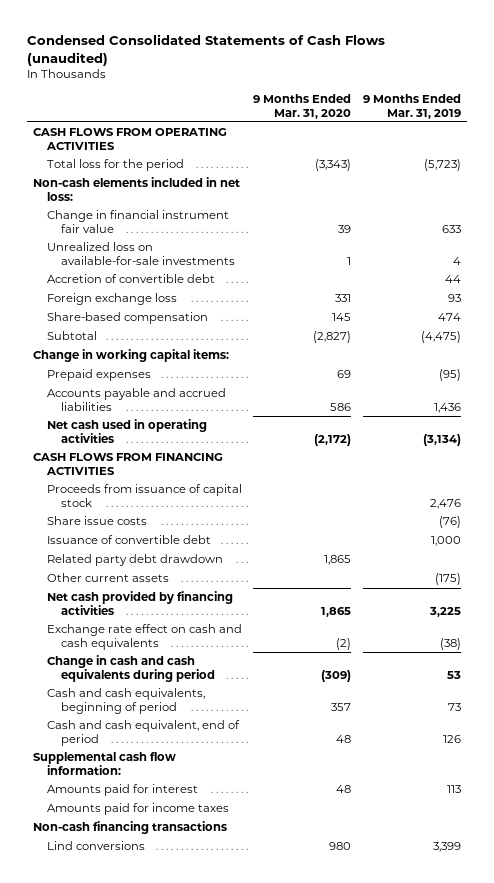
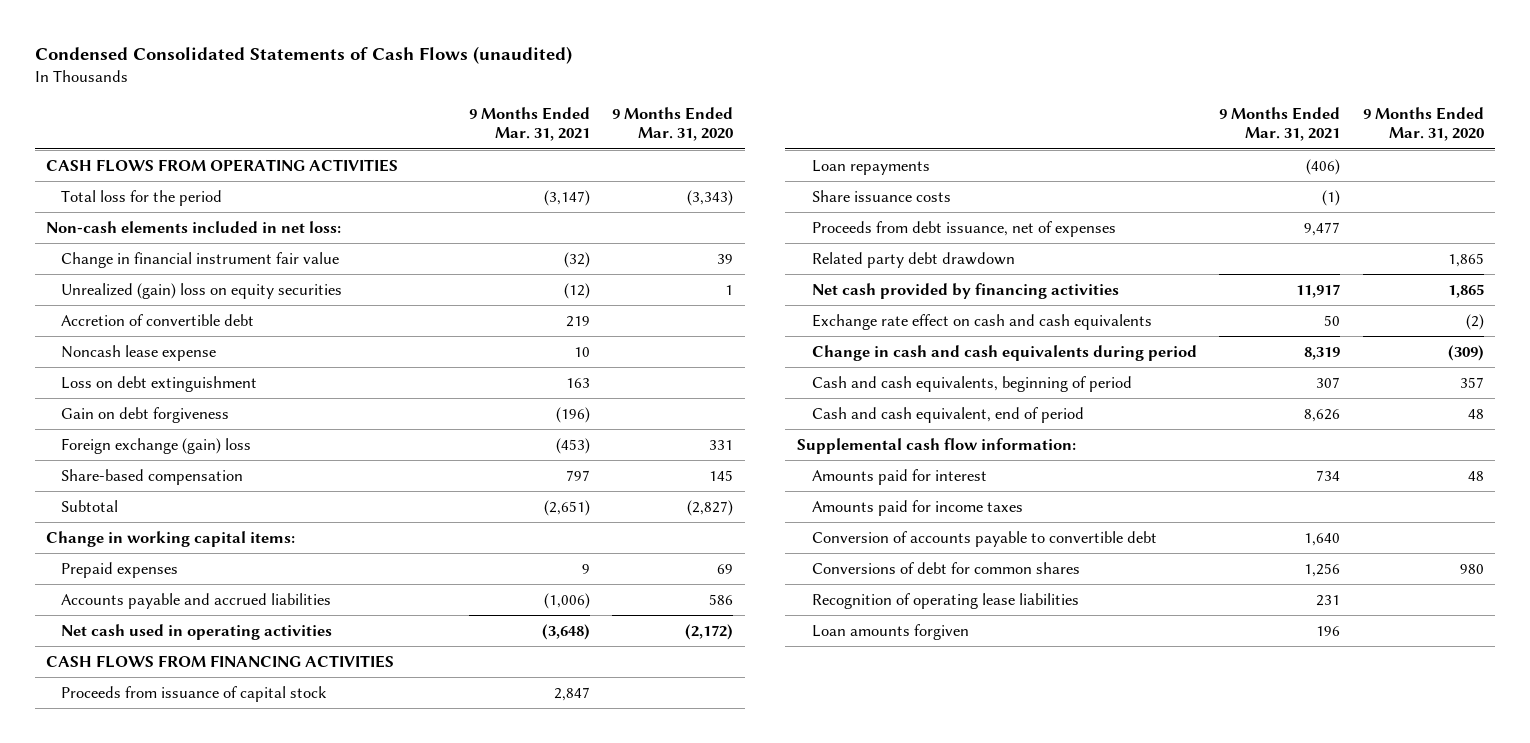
- | 9 Months Ended Mar. 31, 2020 | 9 Months Ended Mar. 31, 2019
+ | 9 Months Ended Mar. 31, 2021 | 9 Months Ended Mar. 31, 2020
- Unrealized loss on available-for-sale investments | 1 | 4
+ Unrealized (gain) loss on equity securities | (12) | 1
- Foreign exchange loss | 331 | 93
+ Noncash lease expense | 10 |
+ Loss on debt extinguishment | 163 |
+ Gain on debt forgiveness | (196) |
+ Foreign exchange (gain) loss | (453) | 331
- Share issue costs | | (76)
- Issuance of convertible debt | | 1,000
+ Loan repayments | (406) |
+ Share issuance costs | (1) |
+ Proceeds from debt issuance, net of expenses | 9,477 |
- Other current assets | | (175)
- Non-cash financing transactions
- Lind conversions | 980 | 3,399
+ Conversion of accounts payable to convertible debt | 1,640 |
+ Conversions of debt for common shares | 1,256 | 980
+ Recognition of operating lease liabilities | 231 |
+ Loan amounts forgiven | 196 |

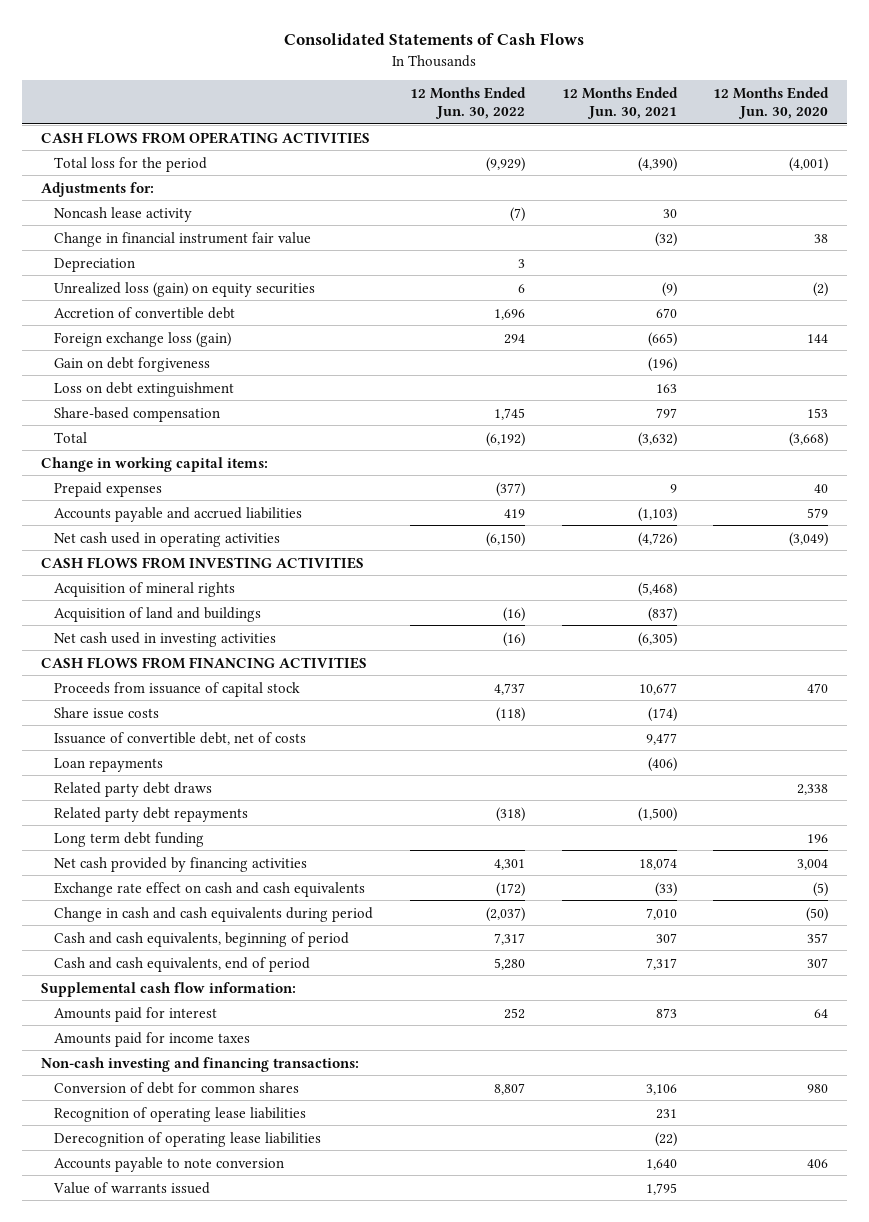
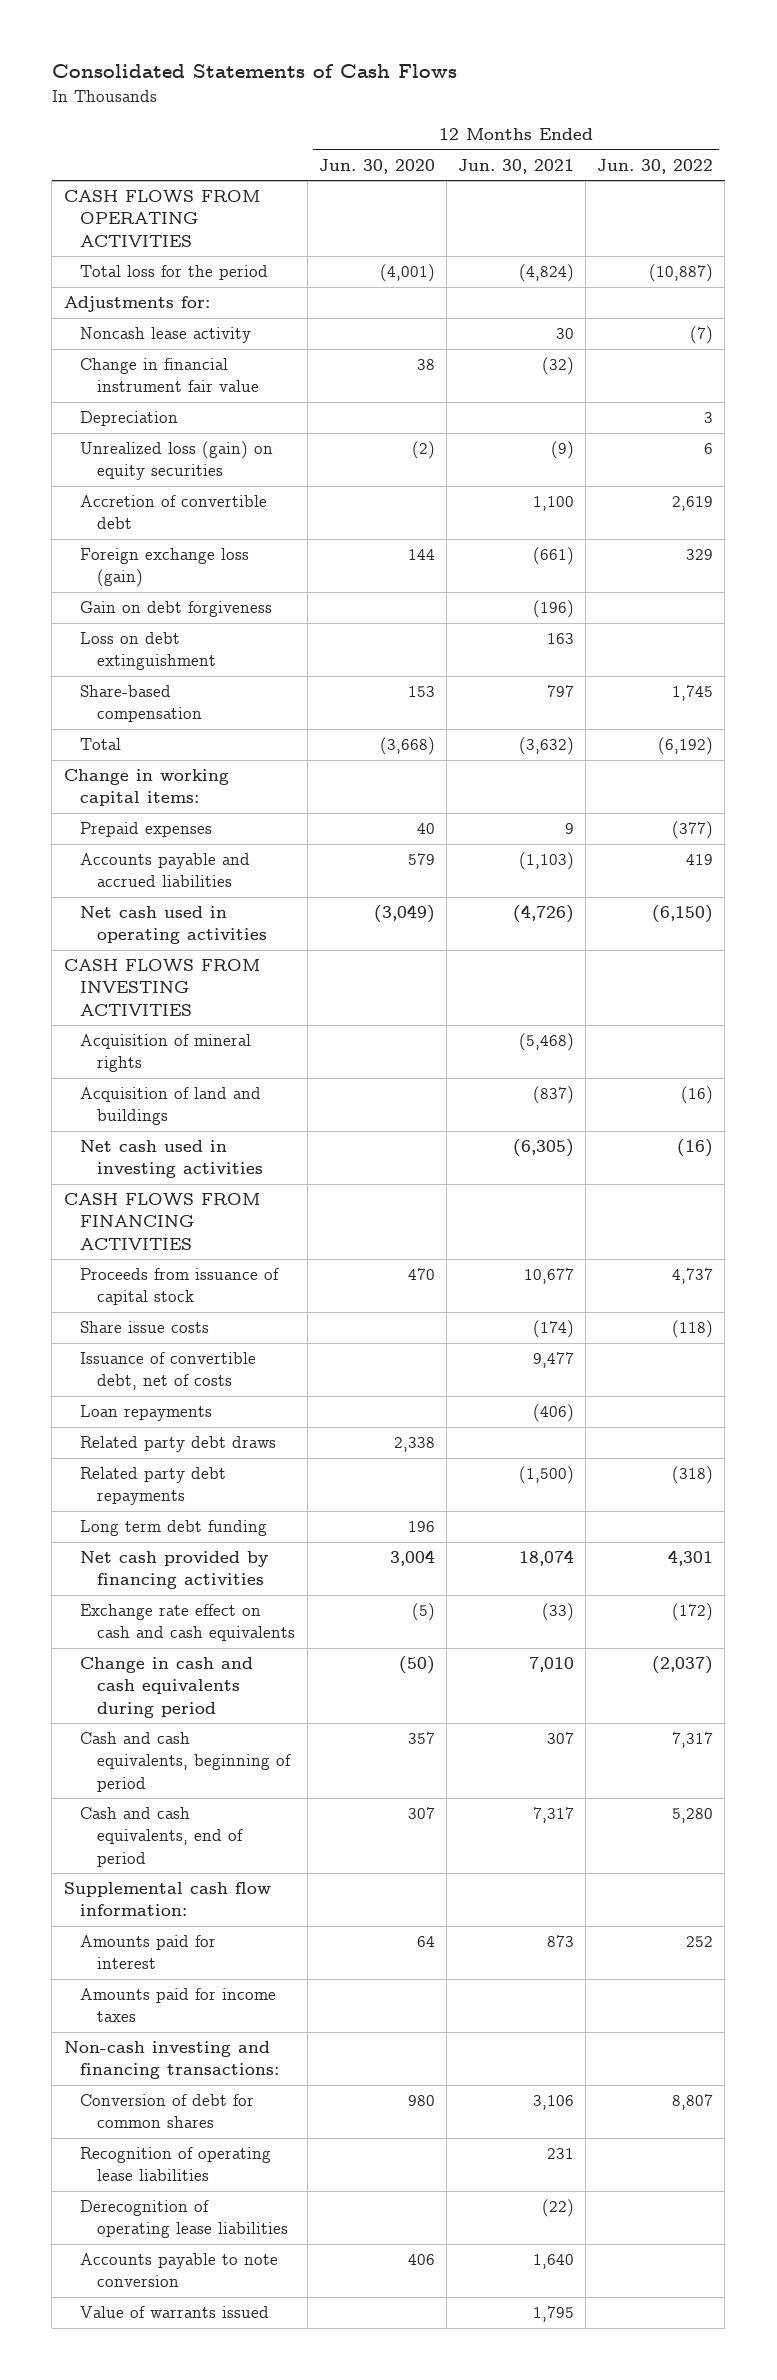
- | 12 Months Ended Jun. 30, 2022 | 12 Months Ended Jun. 30, 2021 | 12 Months Ended Jun. 30, 2020
+ | 12 Months Ended Jun. 30, 2020 | 12 Months Ended Jun. 30, 2021 | 12 Months Ended Jun. 30, 2022
- Total loss for the period | (9,929) | (4,390) | (4,001)
+ Total loss for the period | (4,001) | (4,824) | (10,887)
- Accretion of convertible debt | 1,696 | 670 |
- Foreign exchange loss (gain) | 294 | (665) | 144
+ Accretion of convertible debt | | 1,100 | 2,619
+ Foreign exchange loss (gain) | 144 | (661) | 329

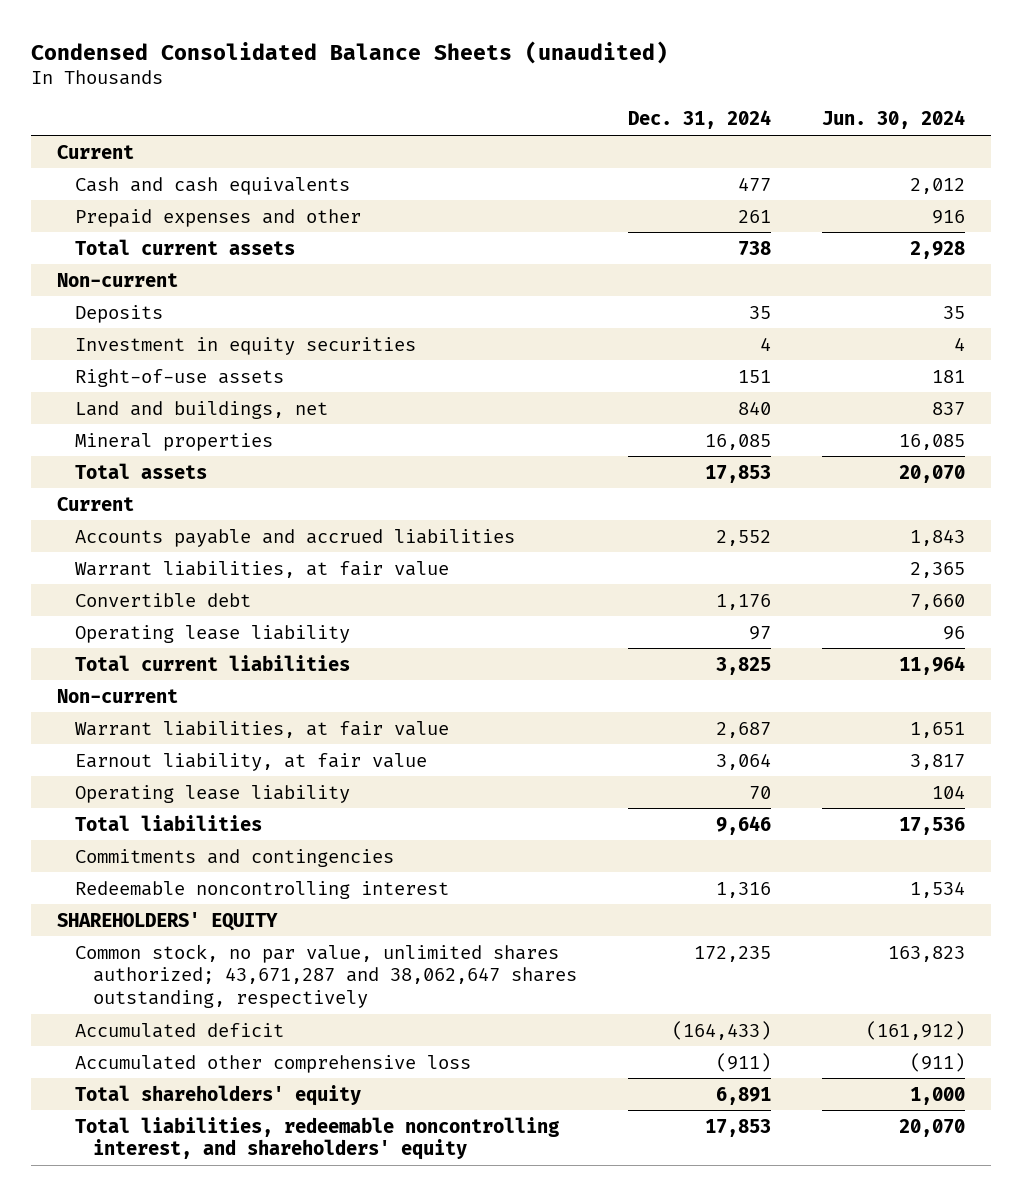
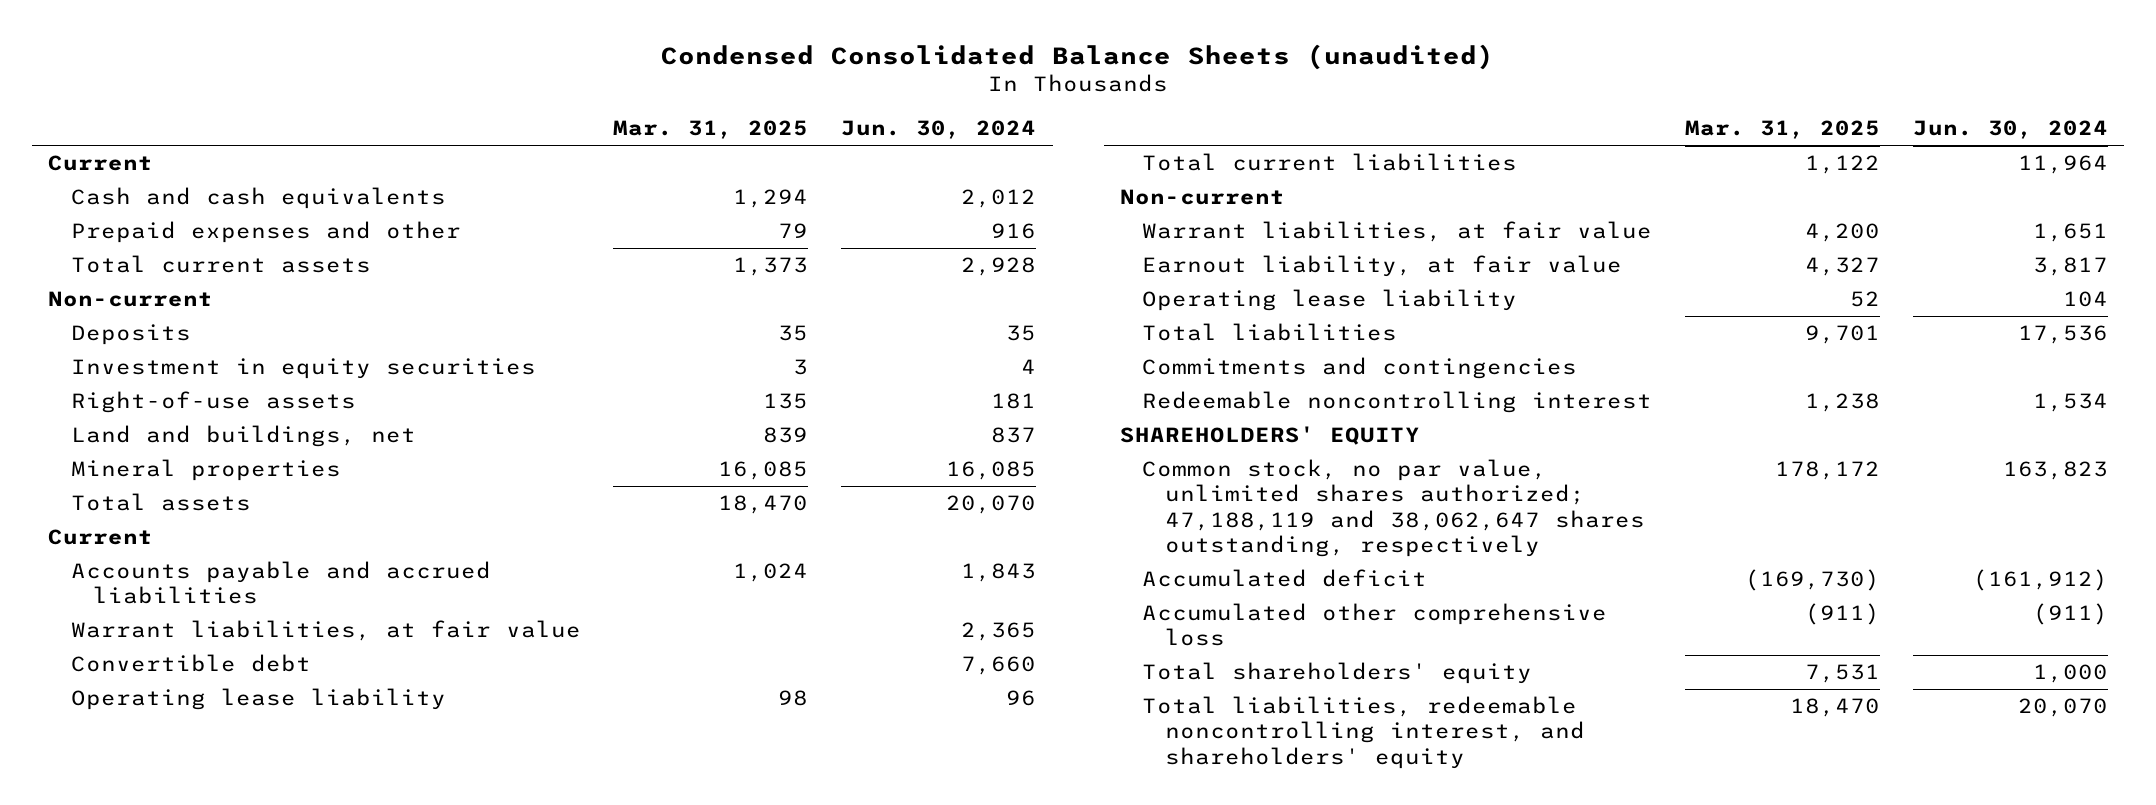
- | Dec. 31, 2024 | Jun. 30, 2024
+ | Mar. 31, 2025 | Jun. 30, 2024
- Common stock, no par value, unlimited shares authorized; 43,671,287 and 38,062,647 shares outstanding, respectively | 172,235 | 163,823
+ Common stock, no par value, unlimited shares authorized; 47,188,119 and 38,062,647 shares outstanding, respectively | 178,172 | 163,823

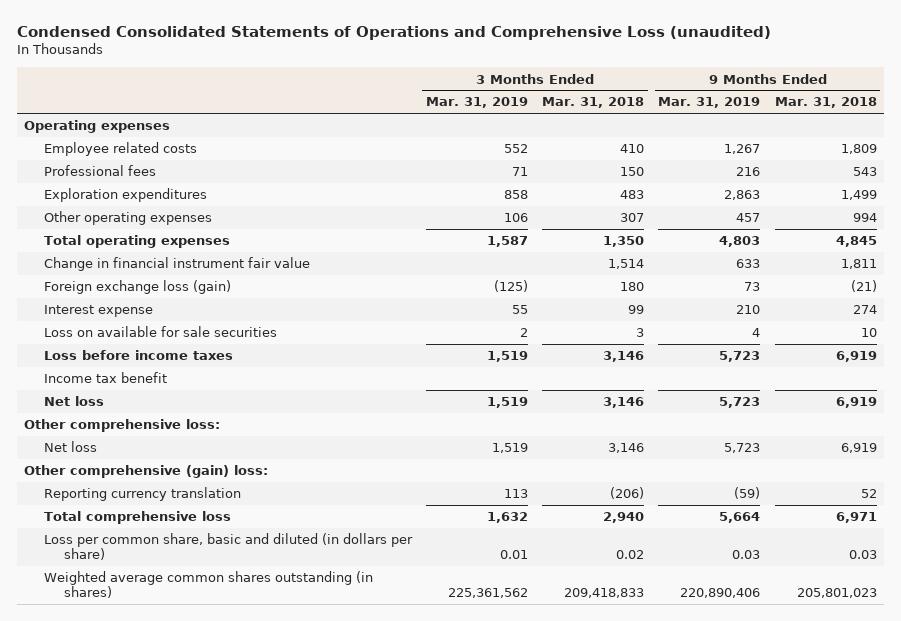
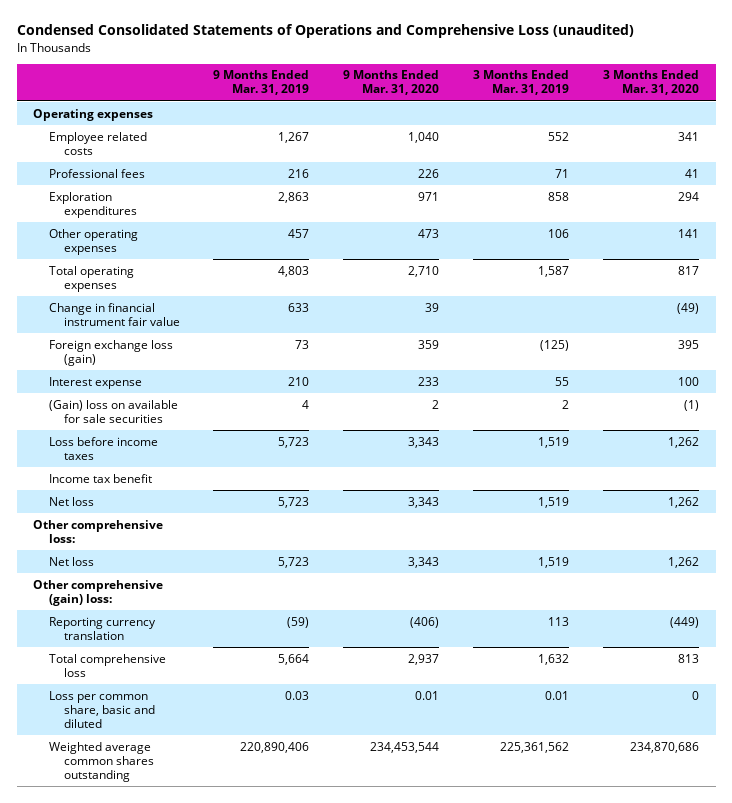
- | 3 Months Ended Mar. 31, 2019 | 3 Months Ended Mar. 31, 2018 | 9 Months Ended Mar. 31, 2019 | 9 Months Ended Mar. 31, 2018
+ | 9 Months Ended Mar. 31, 2019 | 9 Months Ended Mar. 31, 2020 | 3 Months Ended Mar. 31, 2019 | 3 Months Ended Mar. 31, 2020
- Loss on available for sale securities | 2 | 3 | 4 | 10
+ (Gain) loss on available for sale securities | 4 | 2 | 2 | (1)
- Loss per common share, basic and diluted (in dollars per share) | 0.01 | 0.02 | 0.03 | 0.03
- Weighted average common shares outstanding (in shares) | 225,361,562 | 209,418,833 | 220,890,406 | 205,801,023
+ Loss per common share, basic and diluted | 0.03 | 0.01 | 0.01 | 0
+ Weighted average common shares outstanding | 220,890,406 | 234,453,544 | 225,361,562 | 234,870,686

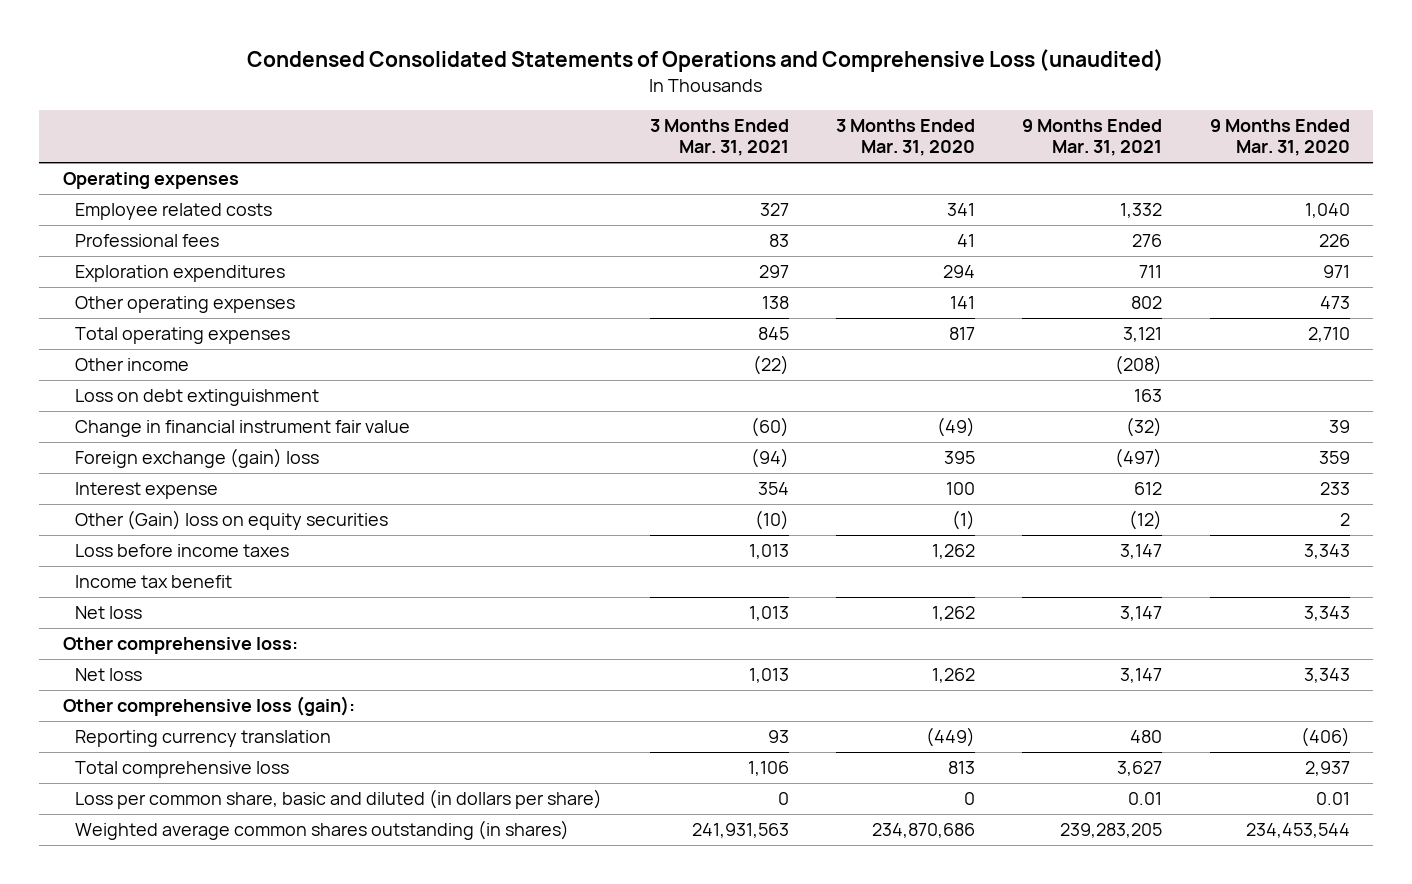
- | 9 Months Ended Mar. 31, 2019 | 9 Months Ended Mar. 31, 2020 | 3 Months Ended Mar. 31, 2019 | 3 Months Ended Mar. 31, 2020
+ | 3 Months Ended Mar. 31, 2021 | 3 Months Ended Mar. 31, 2020 | 9 Months Ended Mar. 31, 2021 | 9 Months Ended Mar. 31, 2020
+ Other income | (22) | | (208) |
+ Loss on debt extinguishment | | | 163 |
- Foreign exchange loss (gain) | 73 | 359 | (125) | 395
+ Foreign exchange (gain) loss | (94) | 395 | (497) | 359
- (Gain) loss on available for sale securities | 4 | 2 | 2 | (1)
+ Other (Gain) loss on equity securities | (10) | (1) | (12) | 2
- Other comprehensive (gain) loss:
+ Other comprehensive loss (gain):
- Loss per common share, basic and diluted | 0.03 | 0.01 | 0.01 | 0
- Weighted average common shares outstanding | 220,890,406 | 234,453,544 | 225,361,562 | 234,870,686
+ Loss per common share, basic and diluted (in dollars per share) | 0 | 0 | 0.01 | 0.01
+ Weighted average common shares outstanding (in shares) | 241,931,563 | 234,870,686 | 239,283,205 | 234,453,544

